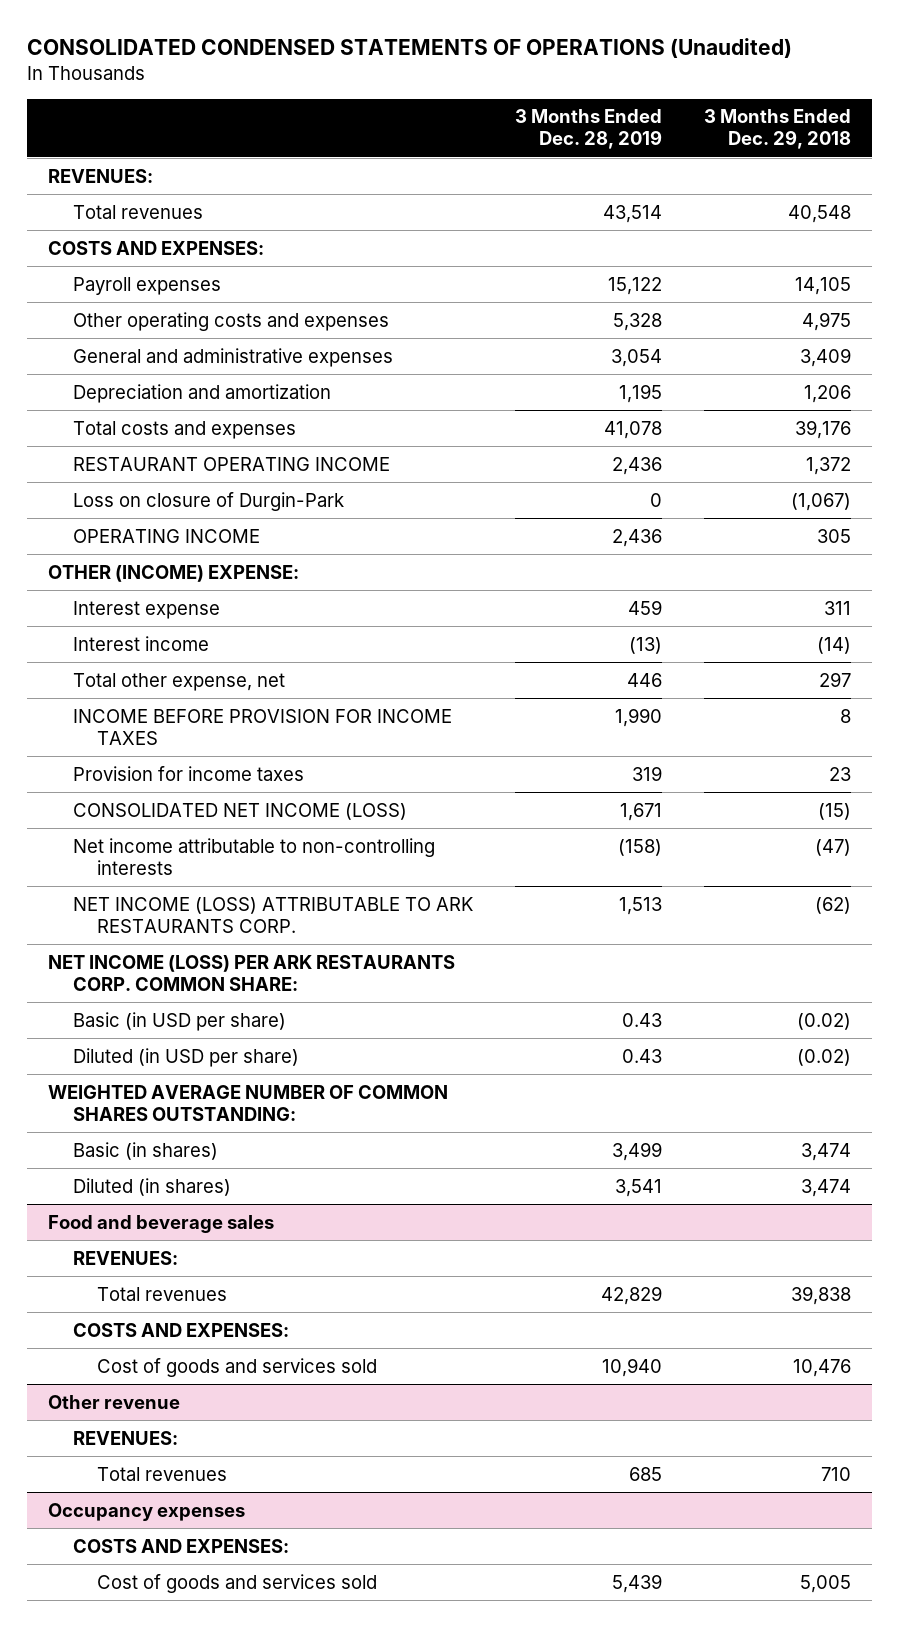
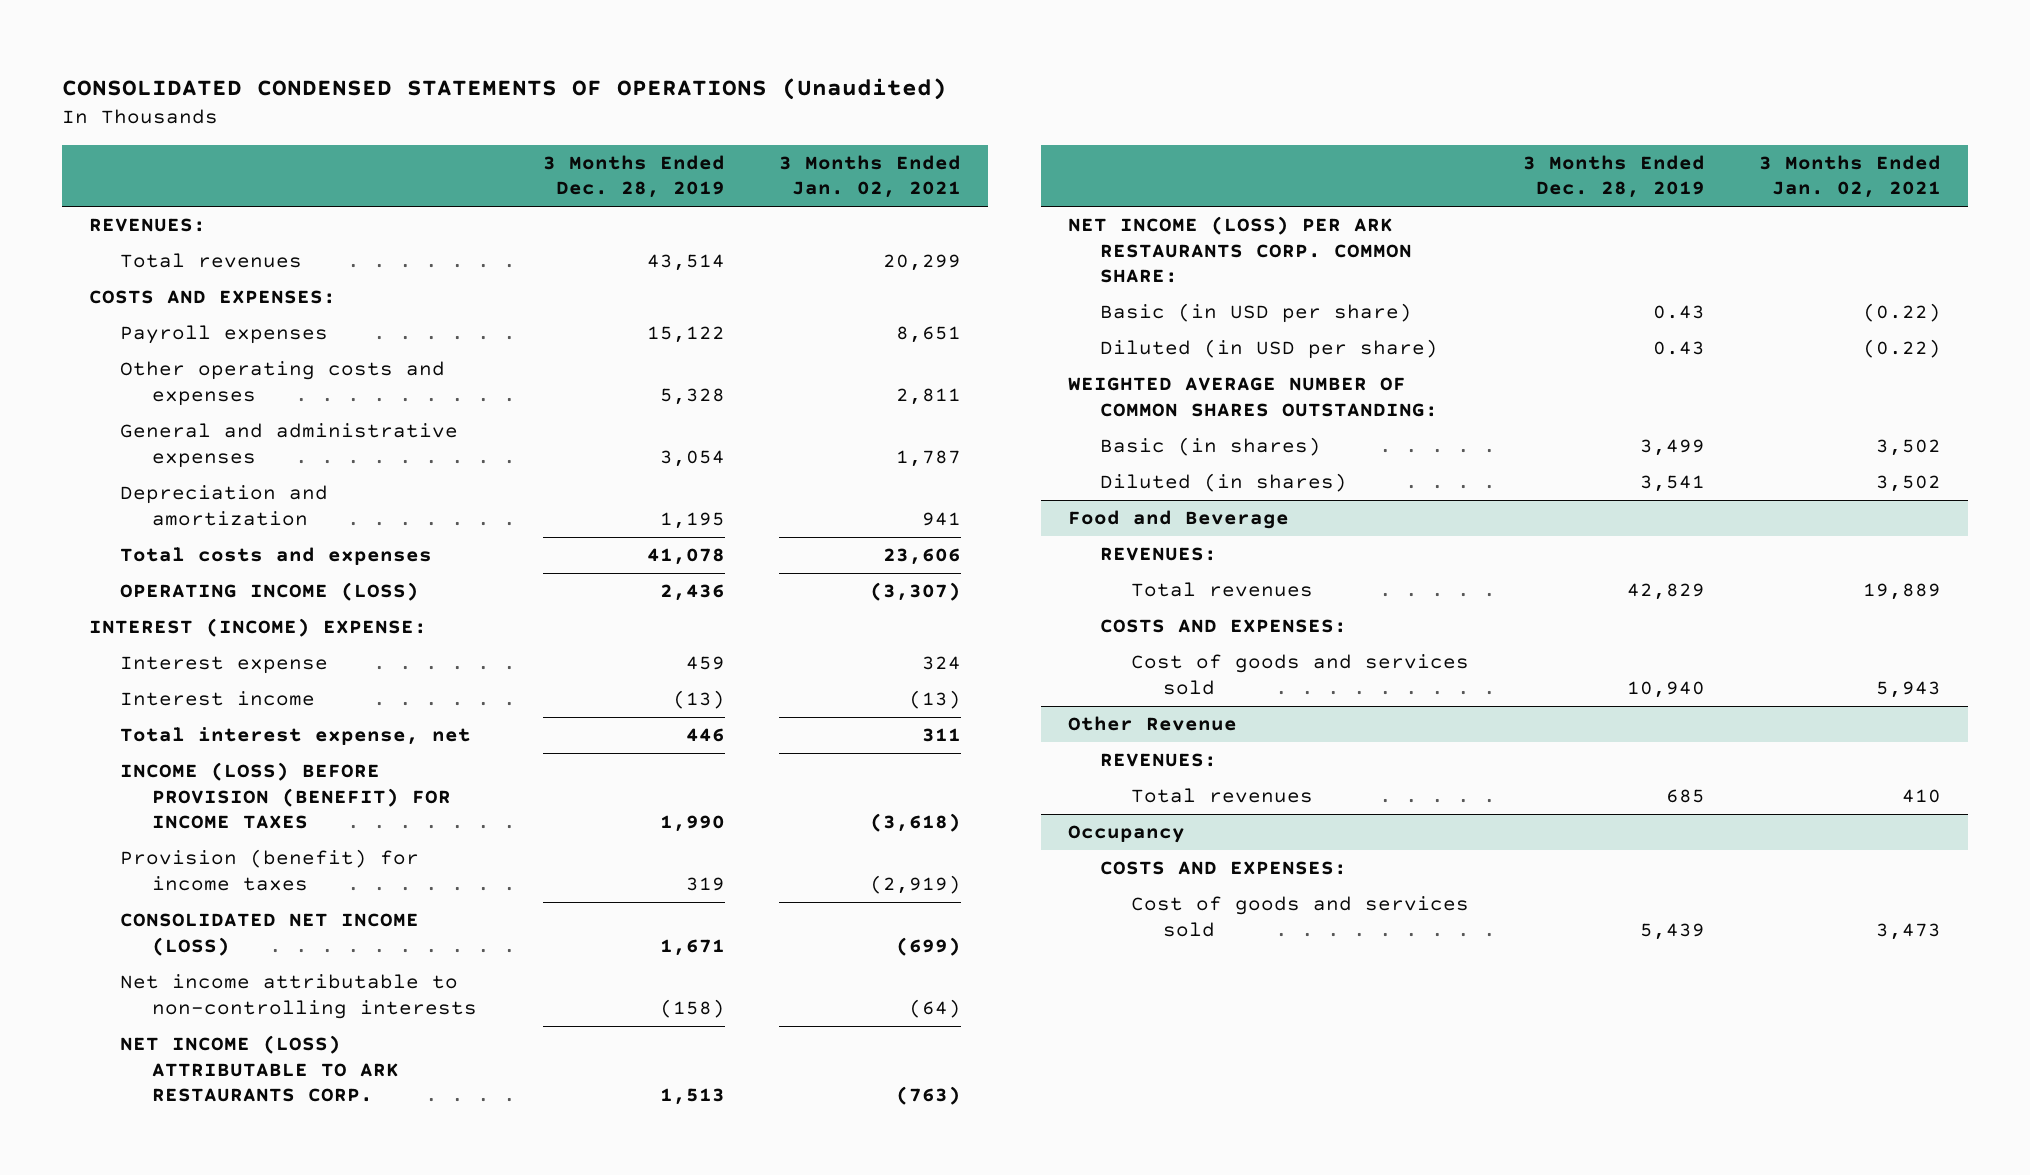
- | 3 Months Ended Dec. 28, 2019 | 3 Months Ended Dec. 29, 2018
+ | 3 Months Ended Dec. 28, 2019 | 3 Months Ended Jan. 02, 2021
- RESTAURANT OPERATING INCOME | 2,436 | 1,372
- Loss on closure of Durgin-Park | 0 | (1,067)
- OPERATING INCOME | 2,436 | 305
- OTHER (INCOME) EXPENSE:
+ OPERATING INCOME (LOSS) | 2,436 | (3,307)
+ INTEREST (INCOME) EXPENSE:
- Total other expense, net | 446 | 297
- INCOME BEFORE PROVISION FOR INCOME TAXES | 1,990 | 8
- Provision for income taxes | 319 | 23
+ Total interest expense, net | 446 | 311
+ INCOME (LOSS) BEFORE PROVISION (BENEFIT) FOR INCOME TAXES | 1,990 | (3,618)
+ Provision (benefit) for income taxes | 319 | (2,919)
- Food and beverage sales
+ Food and Beverage
- Other revenue
+ Other Revenue
- Occupancy expenses
+ Occupancy

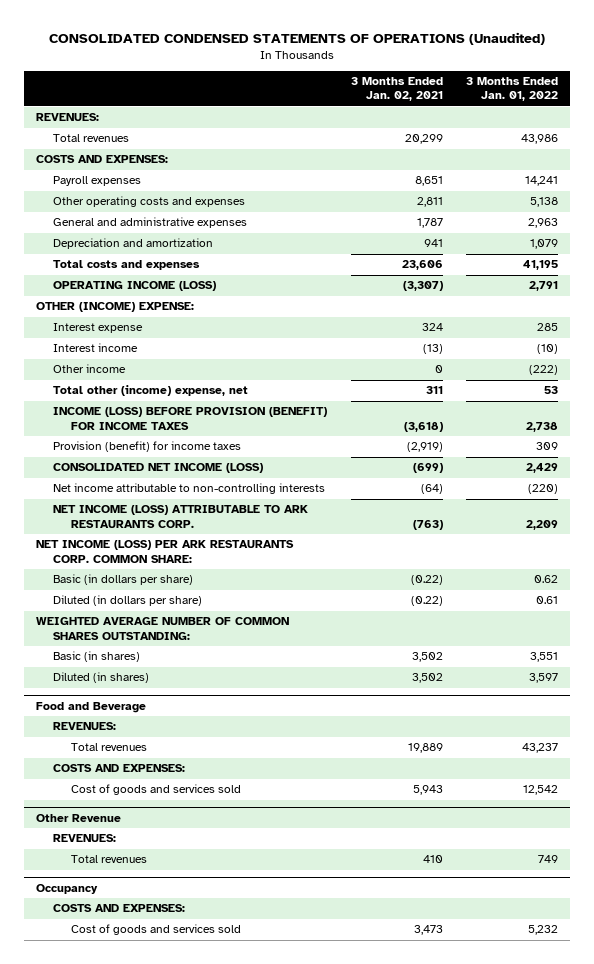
- | 3 Months Ended Dec. 28, 2019 | 3 Months Ended Jan. 02, 2021
+ | 3 Months Ended Jan. 02, 2021 | 3 Months Ended Jan. 01, 2022
- INTEREST (INCOME) EXPENSE:
+ OTHER (INCOME) EXPENSE:
- Total interest expense, net | 446 | 311
+ Other income | 0 | (222)
+ Total other (income) expense, net | 311 | 53
- Basic (in USD per share) | 0.43 | (0.22)
- Diluted (in USD per share) | 0.43 | (0.22)
+ Basic (in dollars per share) | (0.22) | 0.62
+ Diluted (in dollars per share) | (0.22) | 0.61

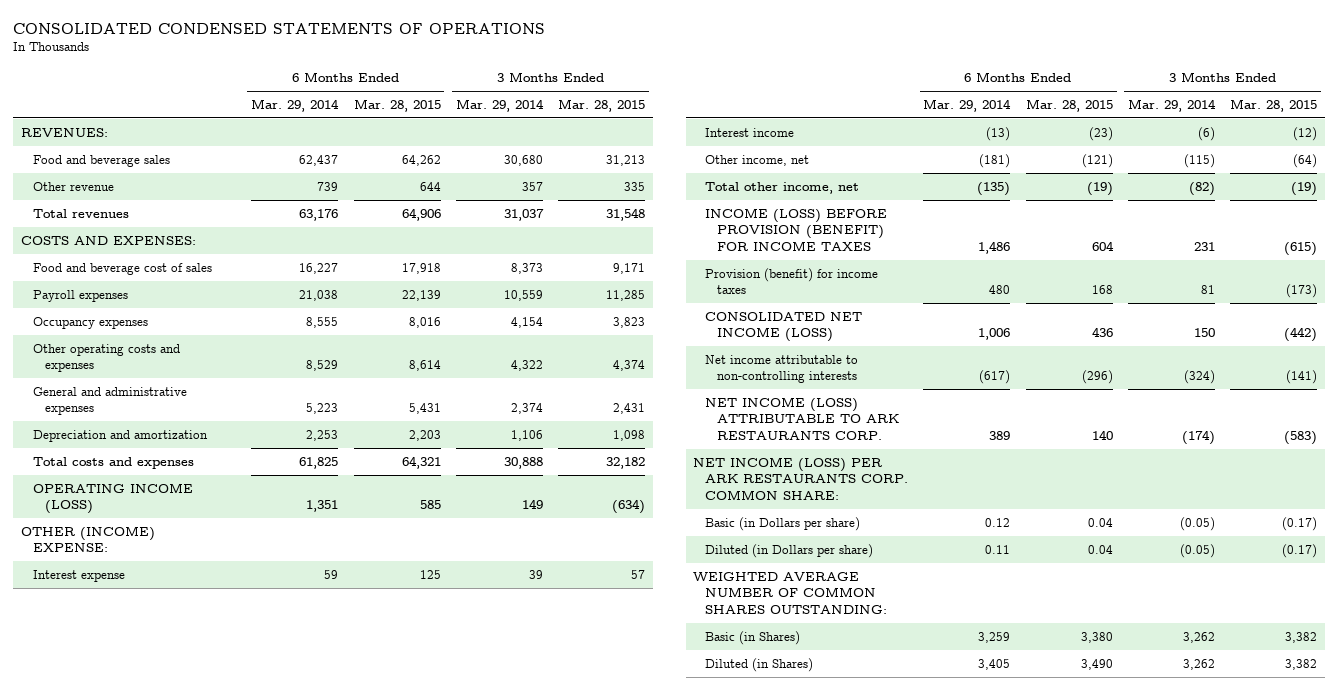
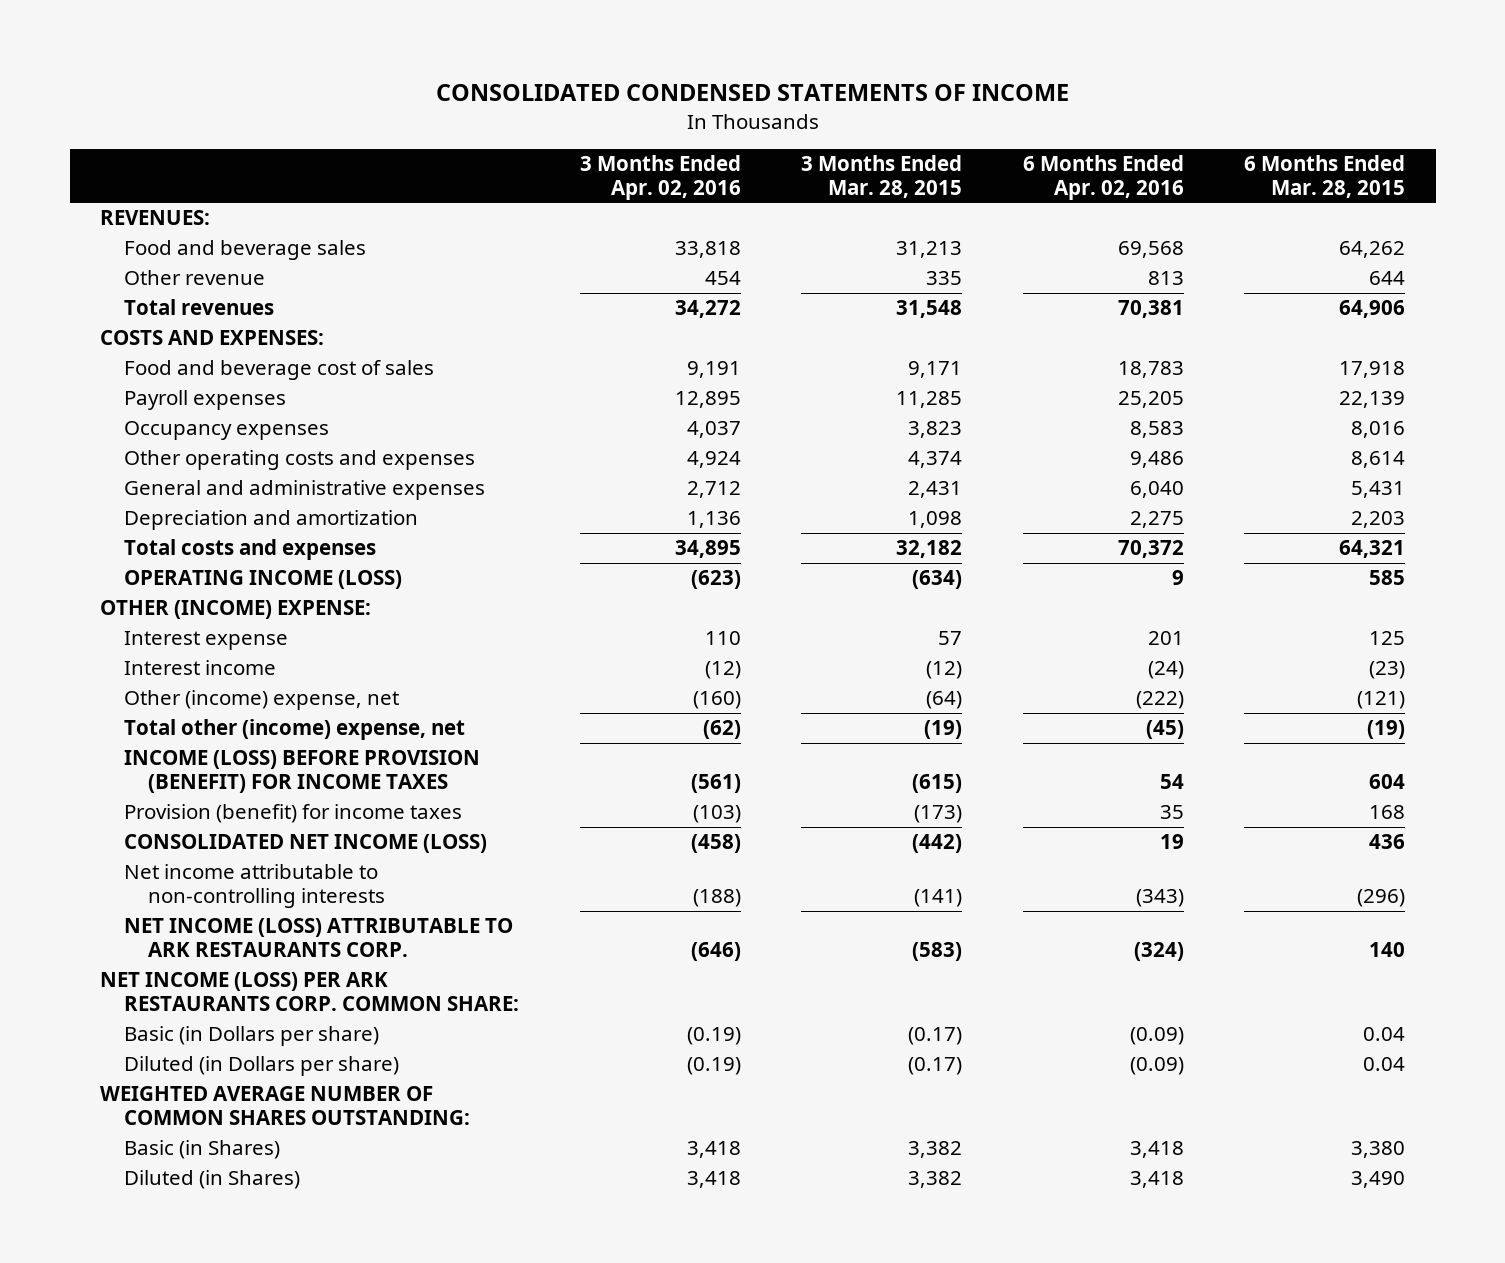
- CONSOLIDATED CONDENSED STATEMENTS OF OPERATIONS
+ CONSOLIDATED CONDENSED STATEMENTS OF INCOME
- | 6 Months Ended Mar. 29, 2014 | 6 Months Ended Mar. 28, 2015 | 3 Months Ended Mar. 29, 2014 | 3 Months Ended Mar. 28, 2015
+ | 3 Months Ended Apr. 02, 2016 | 3 Months Ended Mar. 28, 2015 | 6 Months Ended Apr. 02, 2016 | 6 Months Ended Mar. 28, 2015
- Other income, net | (181) | (121) | (115) | (64)
- Total other income, net | (135) | (19) | (82) | (19)
+ Other (income) expense, net | (160) | (64) | (222) | (121)
+ Total other (income) expense, net | (62) | (19) | (45) | (19)

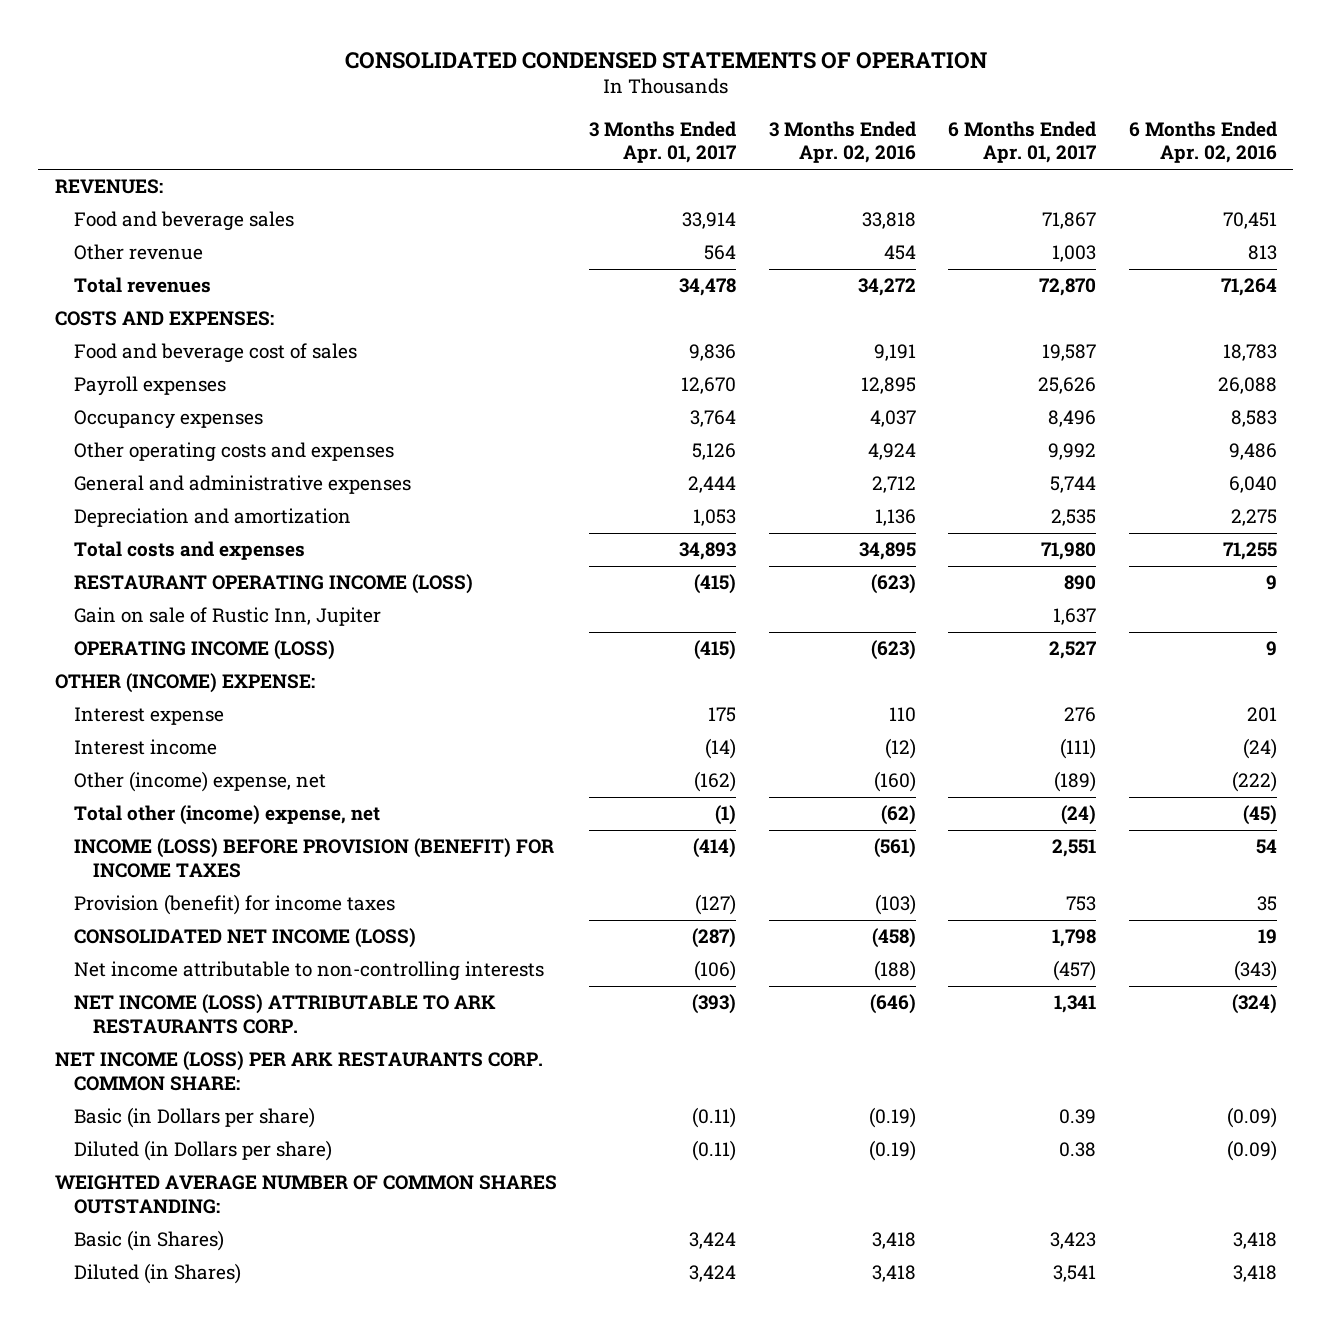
- CONSOLIDATED CONDENSED STATEMENTS OF INCOME
+ CONSOLIDATED CONDENSED STATEMENTS OF OPERATION
- | 3 Months Ended Apr. 02, 2016 | 3 Months Ended Mar. 28, 2015 | 6 Months Ended Apr. 02, 2016 | 6 Months Ended Mar. 28, 2015
+ | 3 Months Ended Apr. 01, 2017 | 3 Months Ended Apr. 02, 2016 | 6 Months Ended Apr. 01, 2017 | 6 Months Ended Apr. 02, 2016
- Food and beverage sales | 33,818 | 31,213 | 69,568 | 64,262
+ Food and beverage sales | 33,914 | 33,818 | 71,867 | 70,451
- Total revenues | 34,272 | 31,548 | 70,381 | 64,906
+ Total revenues | 34,478 | 34,272 | 72,870 | 71,264
- Payroll expenses | 12,895 | 11,285 | 25,205 | 22,139
+ Payroll expenses | 12,670 | 12,895 | 25,626 | 26,088
- Total costs and expenses | 34,895 | 32,182 | 70,372 | 64,321
+ Total costs and expenses | 34,893 | 34,895 | 71,980 | 71,255
+ RESTAURANT OPERATING INCOME (LOSS) | (415) | (623) | 890 | 9
+ Gain on sale of Rustic Inn, Jupiter | | | 1,637 |

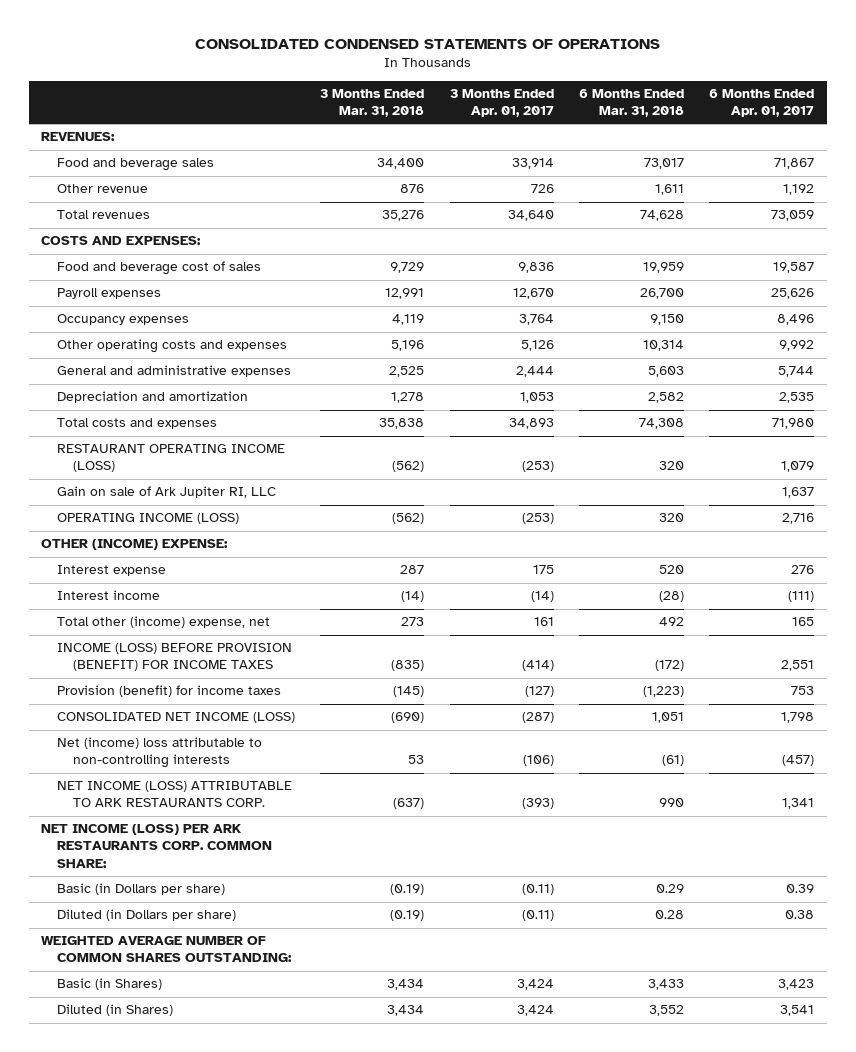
- CONSOLIDATED CONDENSED STATEMENTS OF OPERATION
+ CONSOLIDATED CONDENSED STATEMENTS OF OPERATIONS
- | 3 Months Ended Apr. 01, 2017 | 3 Months Ended Apr. 02, 2016 | 6 Months Ended Apr. 01, 2017 | 6 Months Ended Apr. 02, 2016
+ | 3 Months Ended Mar. 31, 2018 | 3 Months Ended Apr. 01, 2017 | 6 Months Ended Mar. 31, 2018 | 6 Months Ended Apr. 01, 2017
- Other revenue | 564 | 454 | 1,003 | 813
- Total revenues | 34,478 | 34,272 | 72,870 | 71,264
+ Other revenue | 876 | 726 | 1,611 | 1,192
+ Total revenues | 35,276 | 34,640 | 74,628 | 73,059
- RESTAURANT OPERATING INCOME (LOSS) | (415) | (623) | 890 | 9
- Gain on sale of Rustic Inn, Jupiter | | | 1,637 |
- OPERATING INCOME (LOSS) | (415) | (623) | 2,527 | 9
+ RESTAURANT OPERATING INCOME (LOSS) | (562) | (253) | 320 | 1,079
+ Gain on sale of Ark Jupiter RI, LLC | | | | 1,637
+ OPERATING INCOME (LOSS) | (562) | (253) | 320 | 2,716
- Other (income) expense, net | (162) | (160) | (189) | (222)
- Total other (income) expense, net | (1) | (62) | (24) | (45)
+ Total other (income) expense, net | 273 | 161 | 492 | 165
- Net income attributable to non-controlling interests | (106) | (188) | (457) | (343)
+ Net (income) loss attributable to non-controlling interests | 53 | (106) | (61) | (457)

